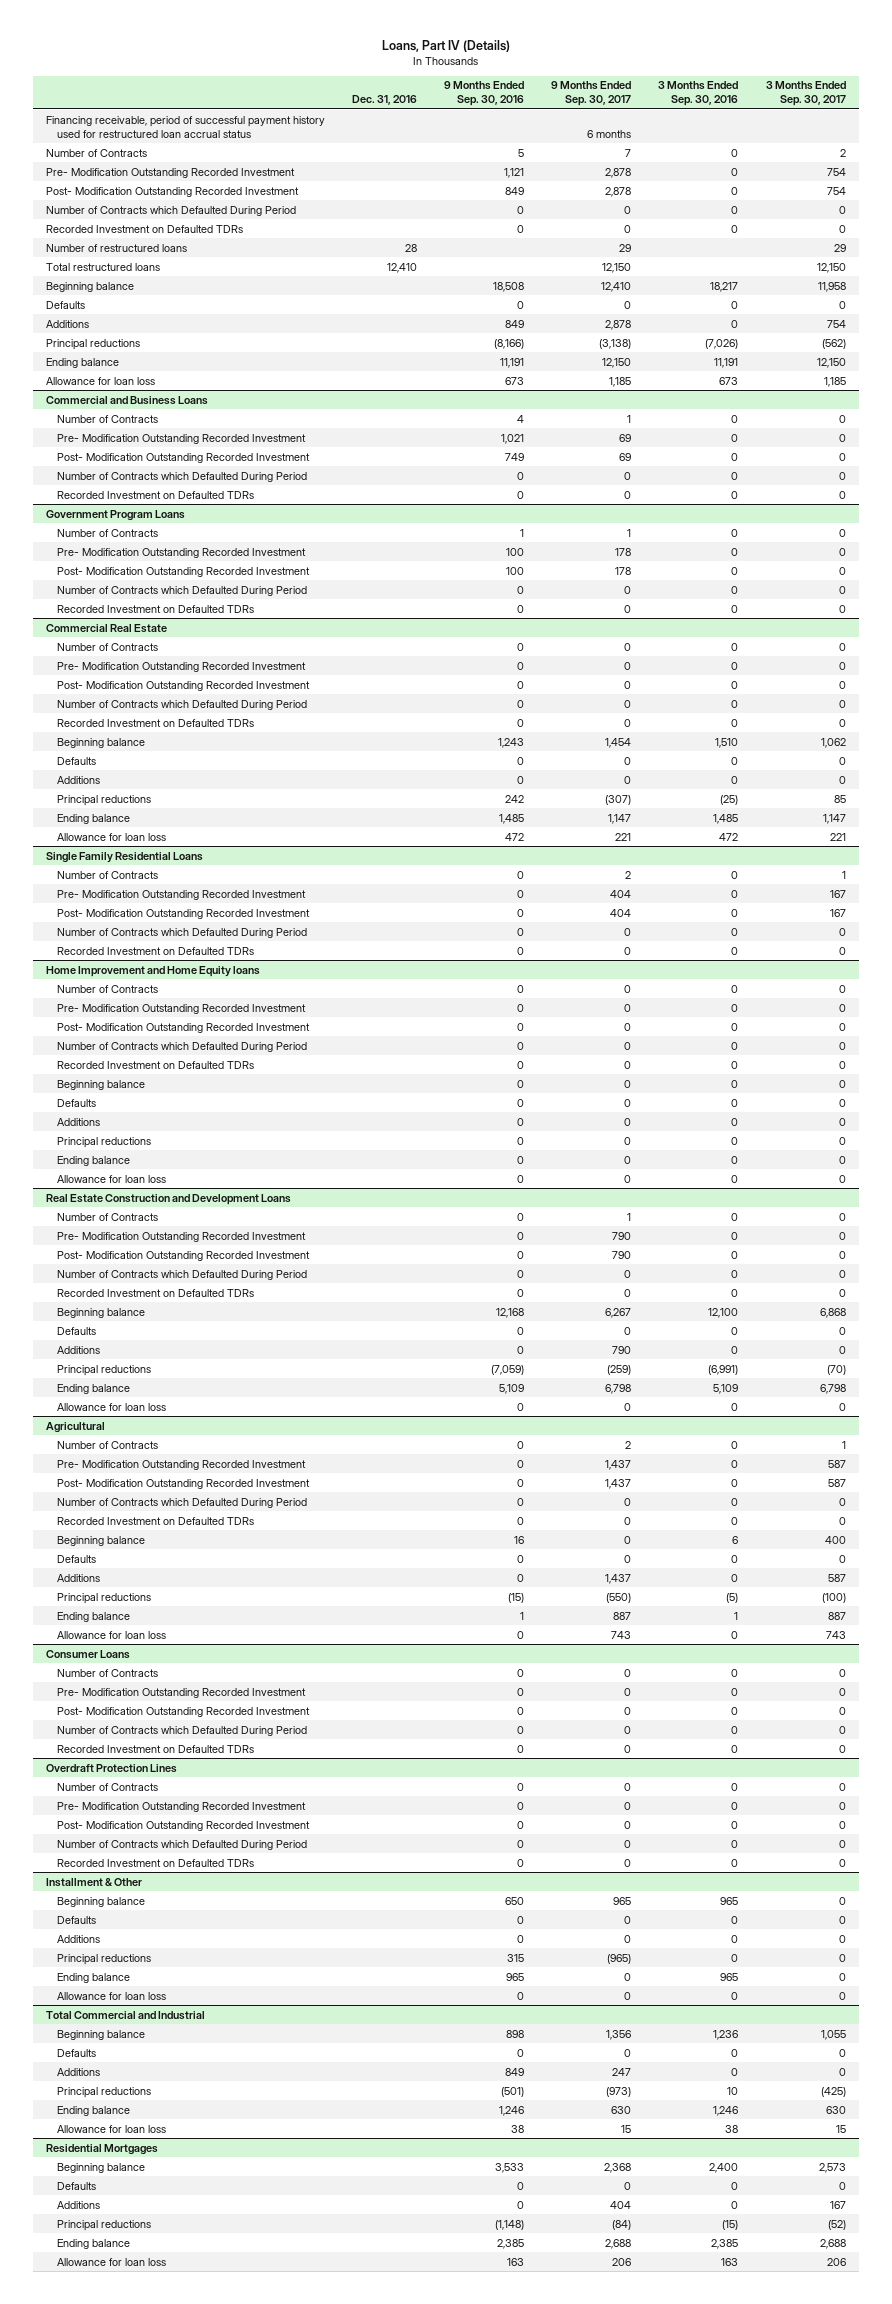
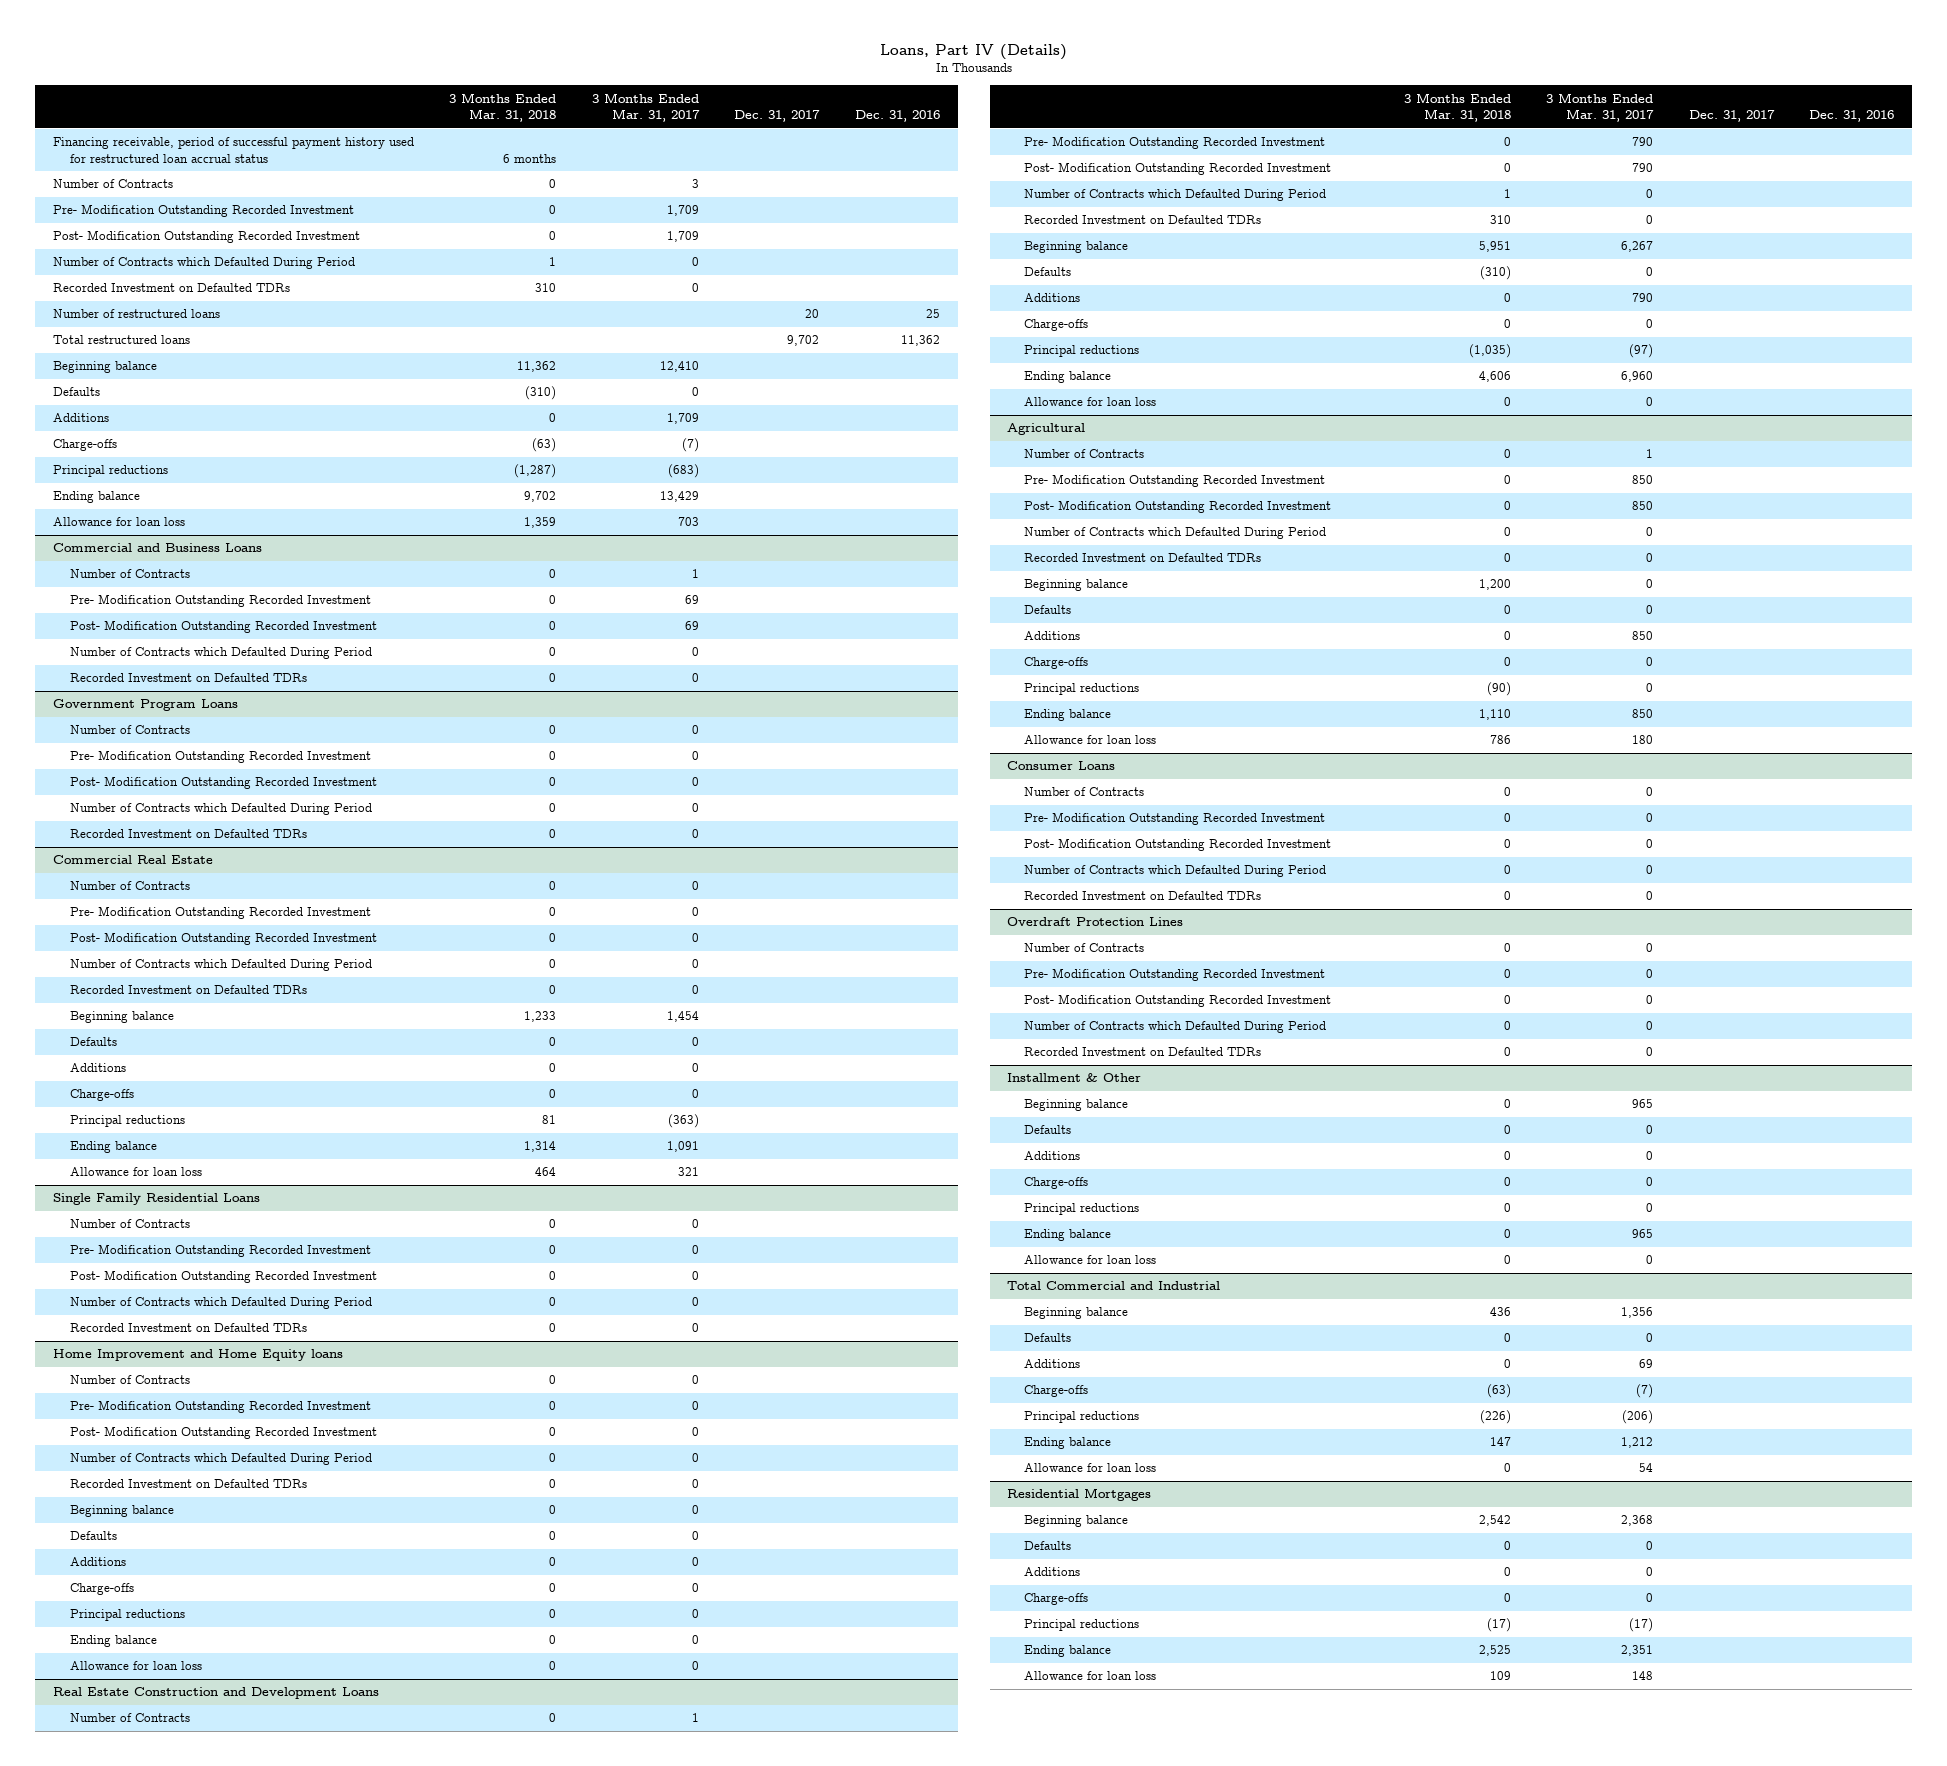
- | Dec. 31, 2016 | 9 Months Ended Sep. 30, 2016 | 9 Months Ended Sep. 30, 2017 | 3 Months Ended Sep. 30, 2016 | 3 Months Ended Sep. 30, 2017
+ | 3 Months Ended Mar. 31, 2018 | 3 Months Ended Mar. 31, 2017 | Dec. 31, 2017 | Dec. 31, 2016
- Number of restructured loans | 28 | | 29 | | 29
- Total restructured loans | 12,410 | | 12,150 | | 12,150
+ Number of restructured loans | | | 20 | 25
+ Total restructured loans | | | 9,702 | 11,362
+ Charge-offs | (63) | (7) | |
@ Commercial Real Estate
+ Charge-offs | 0 | 0 | |
@ Home Improvement and Home Equity loans
+ Charge-offs | 0 | 0 | |
@ Real Estate Construction and Development Loans
+ Charge-offs | 0 | 0 | |
@ Agricultural
+ Charge-offs | 0 | 0 | |
@ Installment & Other
+ Charge-offs | 0 | 0 | |
@ Total Commercial and Industrial
+ Charge-offs | (63) | (7) | |
@ Residential Mortgages
+ Charge-offs | 0 | 0 | |

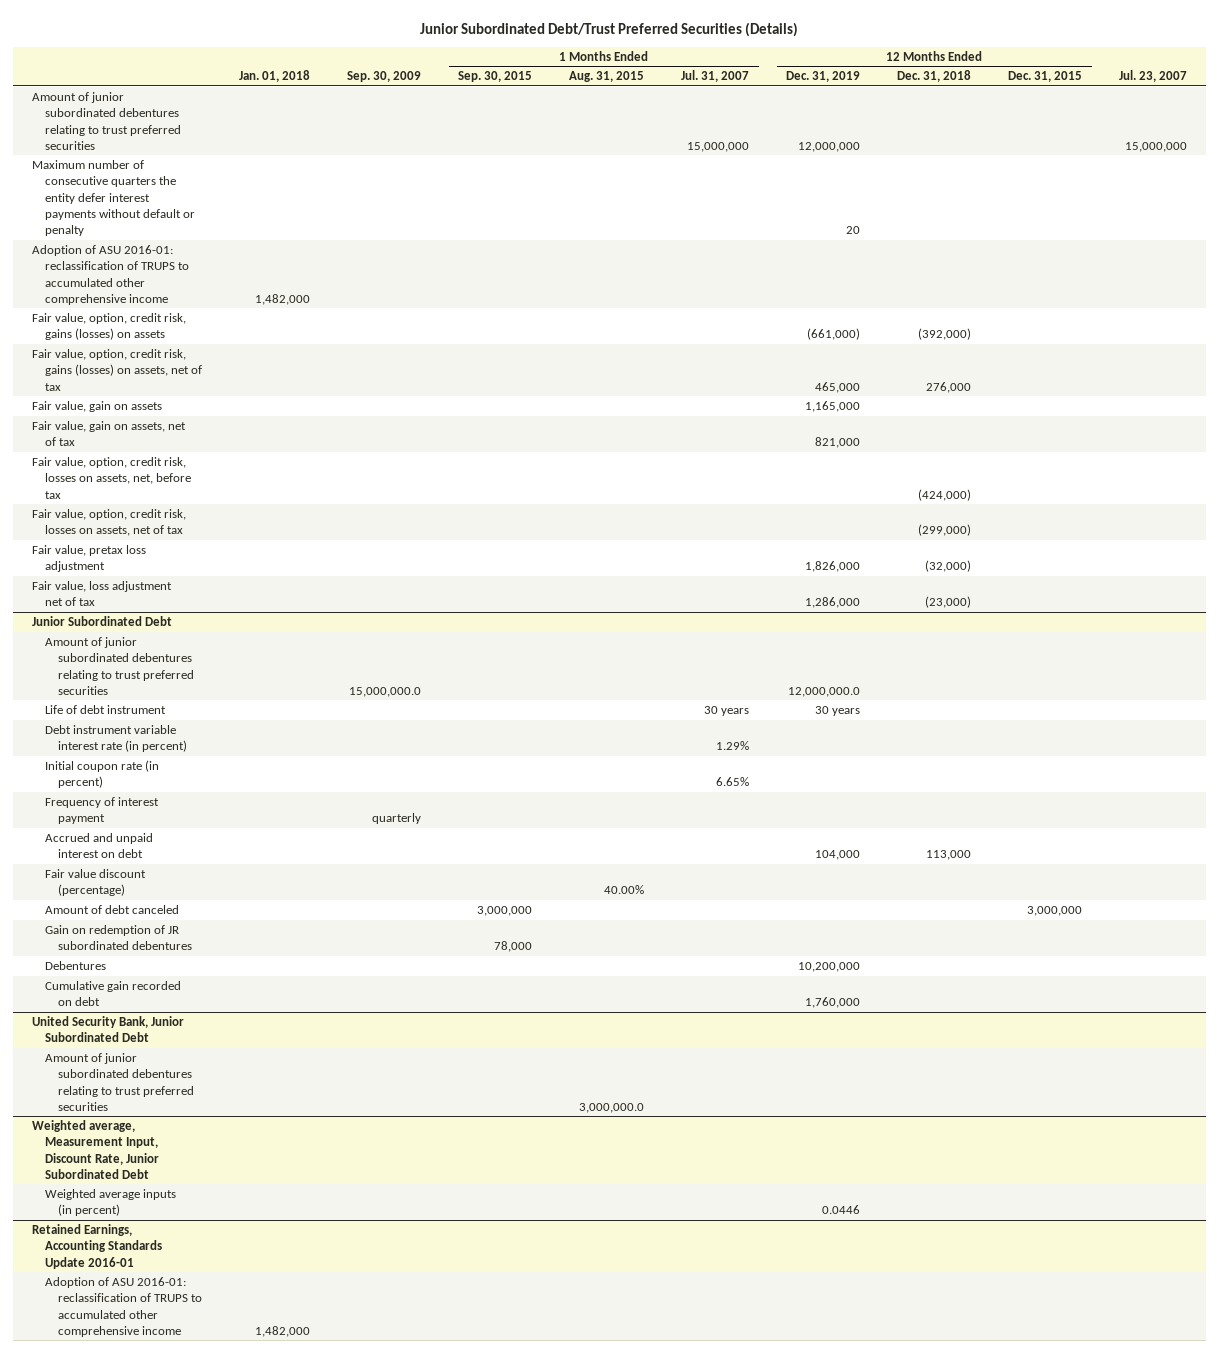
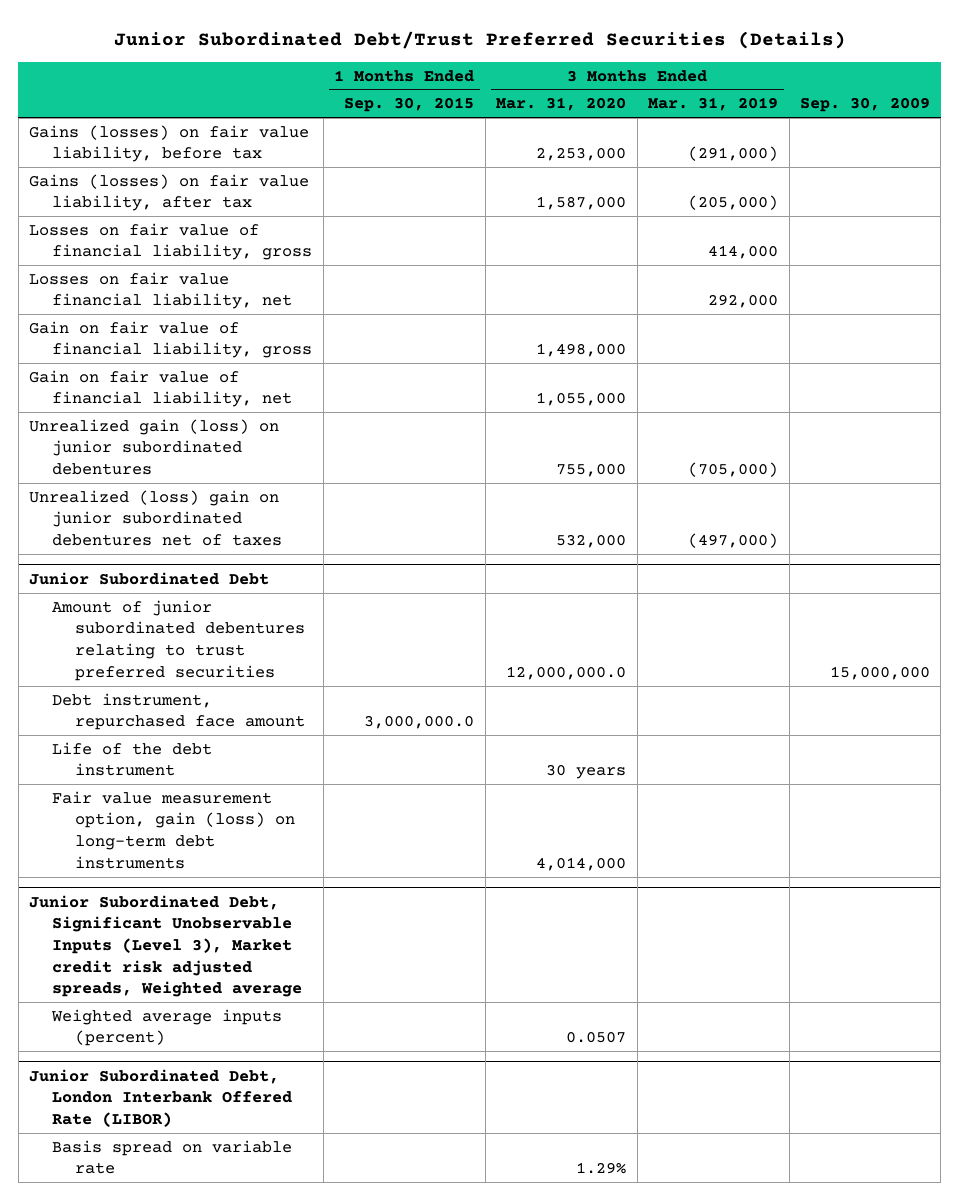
- | Jan. 01, 2018 | Sep. 30, 2009 | 1 Months Ended Sep. 30, 2015 | 1 Months Ended Aug. 31, 2015 | 1 Months Ended Jul. 31, 2007 | 12 Months Ended Dec. 31, 2019 | 12 Months Ended Dec. 31, 2018 | 12 Months Ended Dec. 31, 2015 | Jul. 23, 2007
+ | 1 Months Ended Sep. 30, 2015 | 3 Months Ended Mar. 31, 2020 | 3 Months Ended Mar. 31, 2019 | Sep. 30, 2009
- Amount of junior subordinated debentures relating to trust preferred securities | | | | | 15,000,000 | 12,000,000 | | | 15,000,000
- Maximum number of consecutive quarters the entity defer interest payments without default or penalty | | | | | | 20 | | |
- Adoption of ASU 2016-01: reclassification of TRUPS to accumulated other comprehensive income | 1,482,000 | | | | | | | |
- Fair value, option, credit risk, gains (losses) on assets | | | | | | (661,000) | (392,000) | |
- Fair value, option, credit risk, gains (losses) on assets, net of tax | | | | | | 465,000 | 276,000 | |
- Fair value, gain on assets | | | | | | 1,165,000 | | |
- Fair value, gain on assets, net of tax | | | | | | 821,000 | | |
- Fair value, option, credit risk, losses on assets, net, before tax | | | | | | | (424,000) | |
- Fair value, option, credit risk, losses on assets, net of tax | | | | | | | (299,000) | |
- Fair value, pretax loss adjustment | | | | | | 1,826,000 | (32,000) | |
- Fair value, loss adjustment net of tax | | | | | | 1,286,000 | (23,000) | |
+ Gains (losses) on fair value liability, before tax | | 2,253,000 | (291,000) |
+ Gains (losses) on fair value liability, after tax | | 1,587,000 | (205,000) |
+ Losses on fair value of financial liability, gross | | | 414,000 |
+ Losses on fair value financial liability, net | | | 292,000 |
+ Gain on fair value of financial liability, gross | | 1,498,000 | |
+ Gain on fair value of financial liability, net | | 1,055,000 | |
+ Unrealized gain (loss) on junior subordinated debentures | | 755,000 | (705,000) |
+ Unrealized (loss) gain on junior subordinated debentures net of taxes | | 532,000 | (497,000) |
@ Junior Subordinated Debt
- Amount of junior subordinated debentures relating to trust preferred securities | | 15,000,000.0 | | | | 12,000,000.0 | | |
- Life of debt instrument | | | | | 30 years | 30 years | | |
- Debt instrument variable interest rate (in percent) | | | | | 1.29% | | | |
- Initial coupon rate (in percent) | | | | | 6.65% | | | |
- Frequency of interest payment | | quarterly | | | | | | |
- Accrued and unpaid interest on debt | | | | | | 104,000 | 113,000 | |
- Fair value discount (percentage) | | | | 40.00% | | | | |
- Amount of debt canceled | | | 3,000,000 | | | | | 3,000,000 |
- Gain on redemption of JR subordinated debentures | | | 78,000 | | | | | |
- Debentures | | | | | | 10,200,000 | | |
- Cumulative gain recorded on debt | | | | | | 1,760,000 | | |
- United Security Bank, Junior Subordinated Debt
- Amount of junior subordinated debentures relating to trust preferred securities | | | | 3,000,000.0 | | | | |
- Weighted average, Measurement Input, Discount Rate, Junior Subordinated Debt
- Weighted average inputs (in percent) | | | | | | 0.0446 | | |
- Retained Earnings, Accounting Standards Update 2016-01
- Adoption of ASU 2016-01: reclassification of TRUPS to accumulated other comprehensive income | 1,482,000 | | | | | | | |
@ Junior Subordinated Debt
+ Amount of junior subordinated debentures relating to trust preferred securities | | 12,000,000.0 | | 15,000,000
+ Debt instrument, repurchased face amount | 3,000,000.0 | | |
+ Life of the debt instrument | | 30 years | |
+ Fair value measurement option, gain (loss) on long-term debt instruments | | 4,014,000 | |
+ Junior Subordinated Debt, Significant Unobservable Inputs (Level 3), Market credit risk adjusted spreads, Weighted average
+ Weighted average inputs (percent) | | 0.0507 | |
+ Junior Subordinated Debt, London Interbank Offered Rate (LIBOR)
+ Basis spread on variable rate | | 1.29% | |

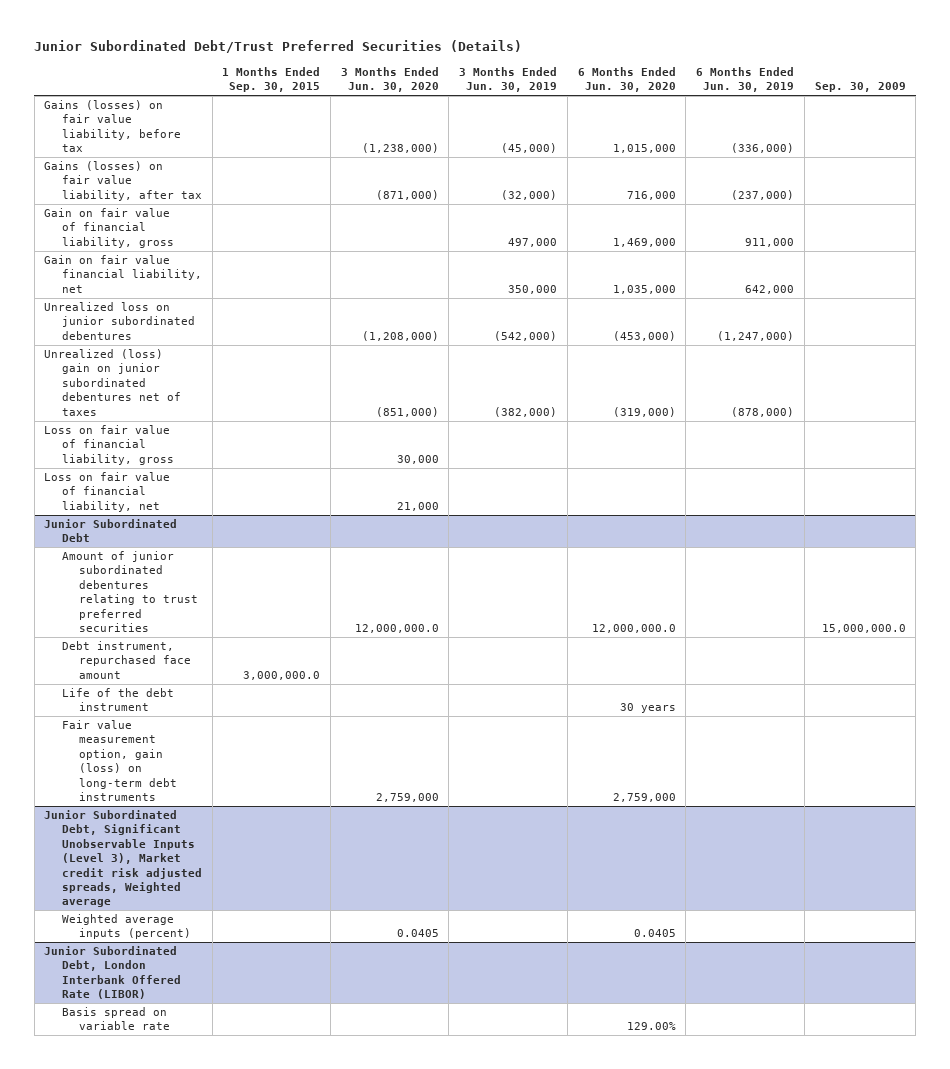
- | 1 Months Ended Sep. 30, 2015 | 3 Months Ended Mar. 31, 2020 | 3 Months Ended Mar. 31, 2019 | Sep. 30, 2009
+ | 1 Months Ended Sep. 30, 2015 | 3 Months Ended Jun. 30, 2020 | 3 Months Ended Jun. 30, 2019 | 6 Months Ended Jun. 30, 2020 | 6 Months Ended Jun. 30, 2019 | Sep. 30, 2009
- Losses on fair value of financial liability, gross | | | 414,000 |
- Losses on fair value financial liability, net | | | 292,000 |
- Gain on fair value of financial liability, net | | 1,055,000 | |
- Unrealized gain (loss) on junior subordinated debentures | | 755,000 | (705,000) |
+ Gain on fair value financial liability, net | | | 350,000 | 1,035,000 | 642,000 |
+ Unrealized loss on junior subordinated debentures | | (1,208,000) | (542,000) | (453,000) | (1,247,000) |
+ Loss on fair value of financial liability, gross | | 30,000 | | | |
+ Loss on fair value of financial liability, net | | 21,000 | | | |
@ Junior Subordinated Debt
- Amount of junior subordinated debentures relating to trust preferred securities | | 12,000,000.0 | | 15,000,000
+ Amount of junior subordinated debentures relating to trust preferred securities | | 12,000,000.0 | | 12,000,000.0 | | 15,000,000.0

